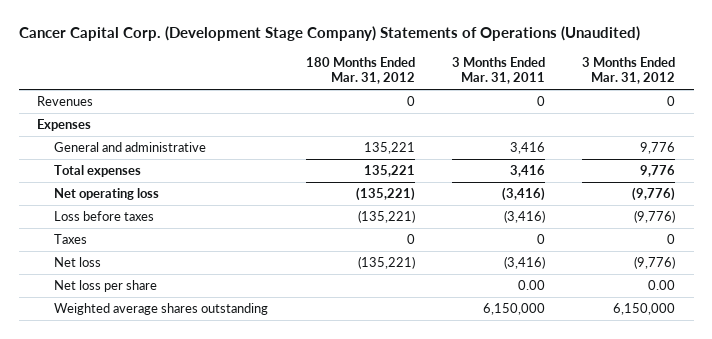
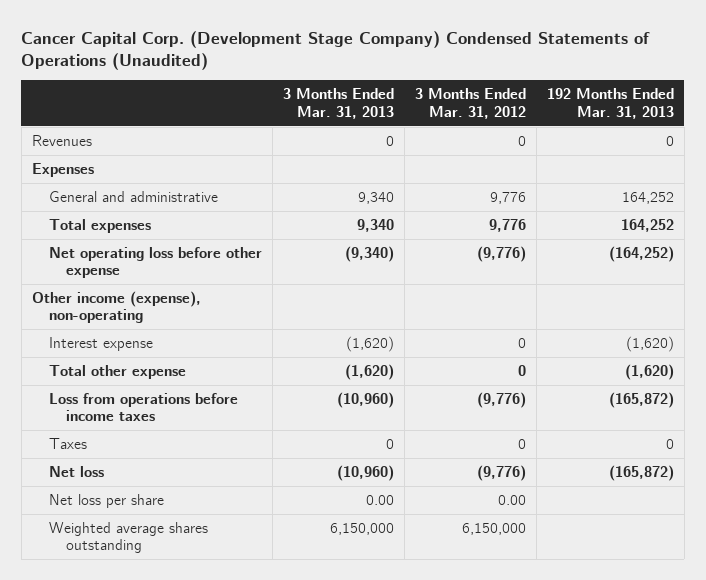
- Cancer Capital Corp. (Development Stage Company) Statements of Operations (Unaudited)
+ Cancer Capital Corp. (Development Stage Company) Condensed Statements of Operations (Unaudited)
- | 180 Months Ended Mar. 31, 2012 | 3 Months Ended Mar. 31, 2011 | 3 Months Ended Mar. 31, 2012
+ | 3 Months Ended Mar. 31, 2013 | 3 Months Ended Mar. 31, 2012 | 192 Months Ended Mar. 31, 2013
- Net operating loss | (135,221) | (3,416) | (9,776)
- Loss before taxes | (135,221) | (3,416) | (9,776)
+ Net operating loss before other expense | (9,340) | (9,776) | (164,252)
+ Other income (expense), non-operating
+ Interest expense | (1,620) | 0 | (1,620)
+ Total other expense | (1,620) | 0 | (1,620)
+ Loss from operations before income taxes | (10,960) | (9,776) | (165,872)

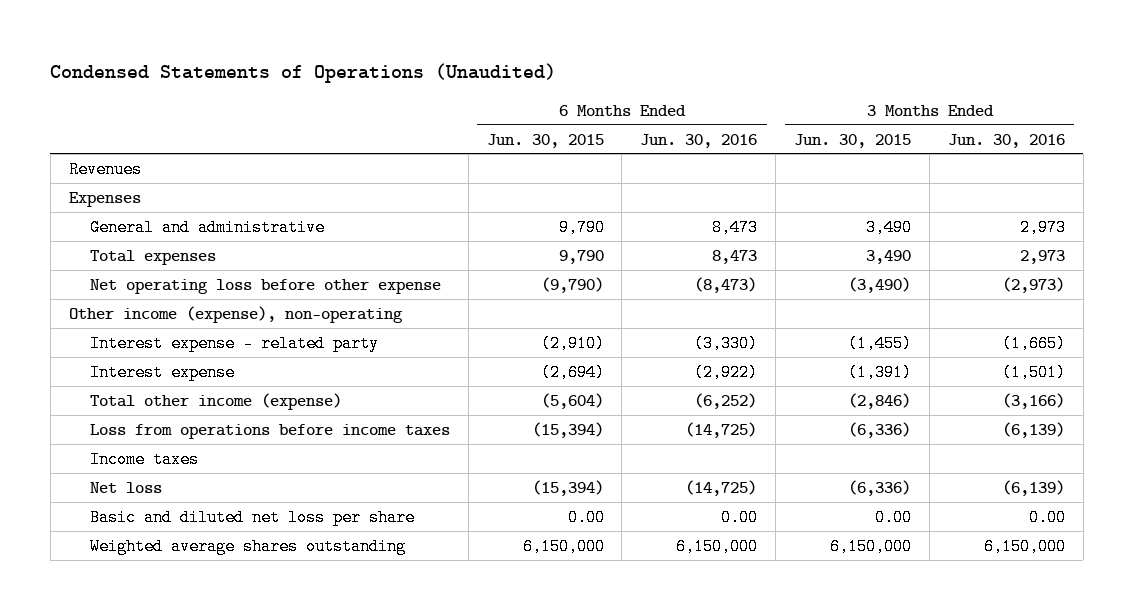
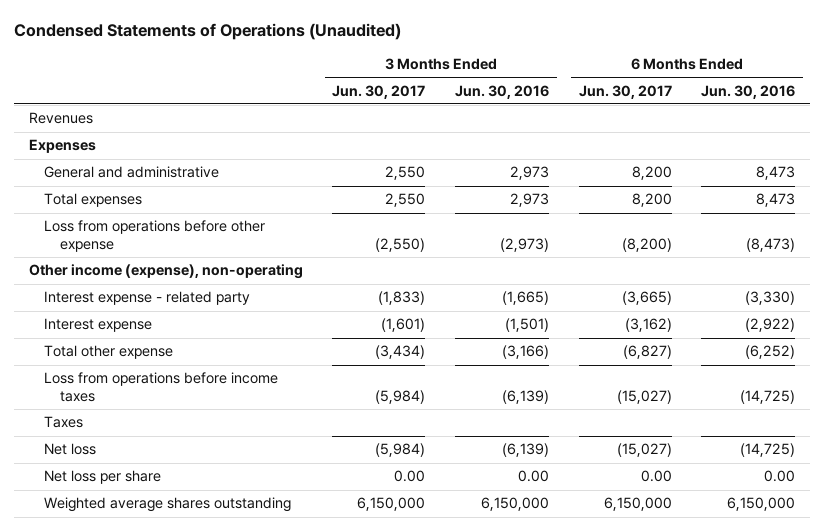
- | 6 Months Ended Jun. 30, 2015 | 6 Months Ended Jun. 30, 2016 | 3 Months Ended Jun. 30, 2015 | 3 Months Ended Jun. 30, 2016
+ | 3 Months Ended Jun. 30, 2017 | 3 Months Ended Jun. 30, 2016 | 6 Months Ended Jun. 30, 2017 | 6 Months Ended Jun. 30, 2016
- Net operating loss before other expense | (9,790) | (8,473) | (3,490) | (2,973)
+ Loss from operations before other expense | (2,550) | (2,973) | (8,200) | (8,473)
- Total other income (expense) | (5,604) | (6,252) | (2,846) | (3,166)
+ Total other expense | (3,434) | (3,166) | (6,827) | (6,252)
- Income taxes
+ Taxes
- Basic and diluted net loss per share | 0.00 | 0.00 | 0.00 | 0.00
+ Net loss per share | 0.00 | 0.00 | 0.00 | 0.00

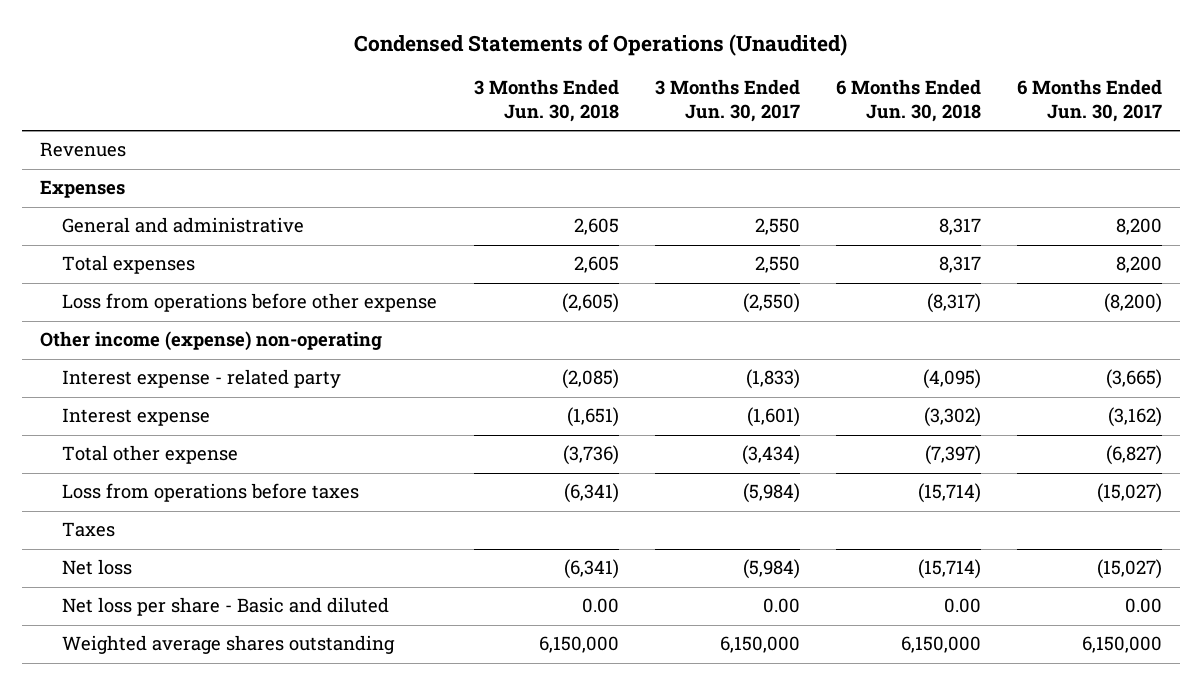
- | 3 Months Ended Jun. 30, 2017 | 3 Months Ended Jun. 30, 2016 | 6 Months Ended Jun. 30, 2017 | 6 Months Ended Jun. 30, 2016
+ | 3 Months Ended Jun. 30, 2018 | 3 Months Ended Jun. 30, 2017 | 6 Months Ended Jun. 30, 2018 | 6 Months Ended Jun. 30, 2017
- Other income (expense), non-operating
+ Other income (expense) non-operating
- Loss from operations before income taxes | (5,984) | (6,139) | (15,027) | (14,725)
+ Loss from operations before taxes | (6,341) | (5,984) | (15,714) | (15,027)
- Net loss per share | 0.00 | 0.00 | 0.00 | 0.00
+ Net loss per share - Basic and diluted | 0.00 | 0.00 | 0.00 | 0.00

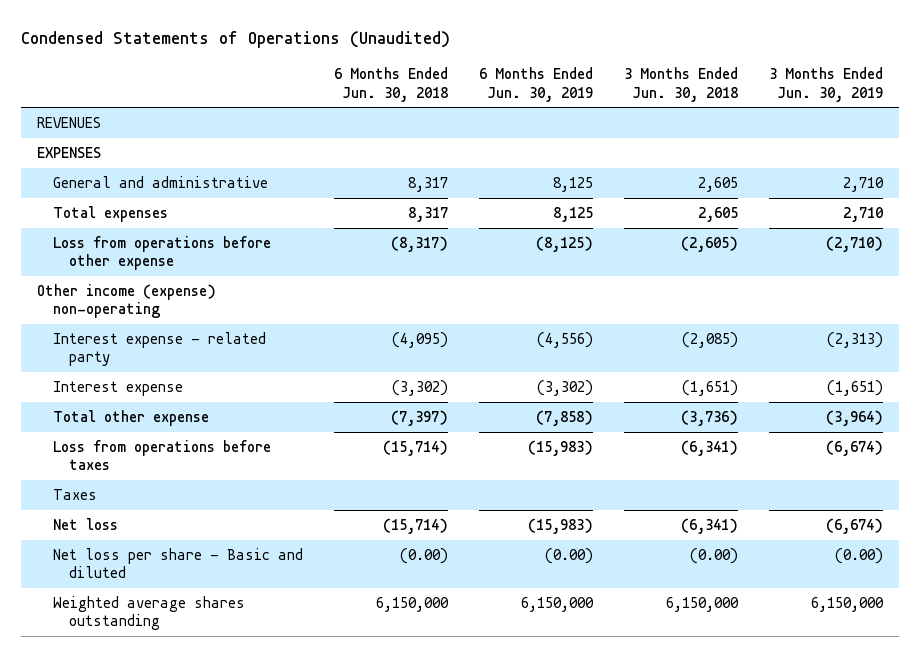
- | 3 Months Ended Jun. 30, 2018 | 3 Months Ended Jun. 30, 2017 | 6 Months Ended Jun. 30, 2018 | 6 Months Ended Jun. 30, 2017
+ | 6 Months Ended Jun. 30, 2018 | 6 Months Ended Jun. 30, 2019 | 3 Months Ended Jun. 30, 2018 | 3 Months Ended Jun. 30, 2019
- Revenues
- Expenses
+ REVENUES
+ EXPENSES
- Net loss per share - Basic and diluted | 0.00 | 0.00 | 0.00 | 0.00
+ Net loss per share - Basic and diluted | (0.00) | (0.00) | (0.00) | (0.00)

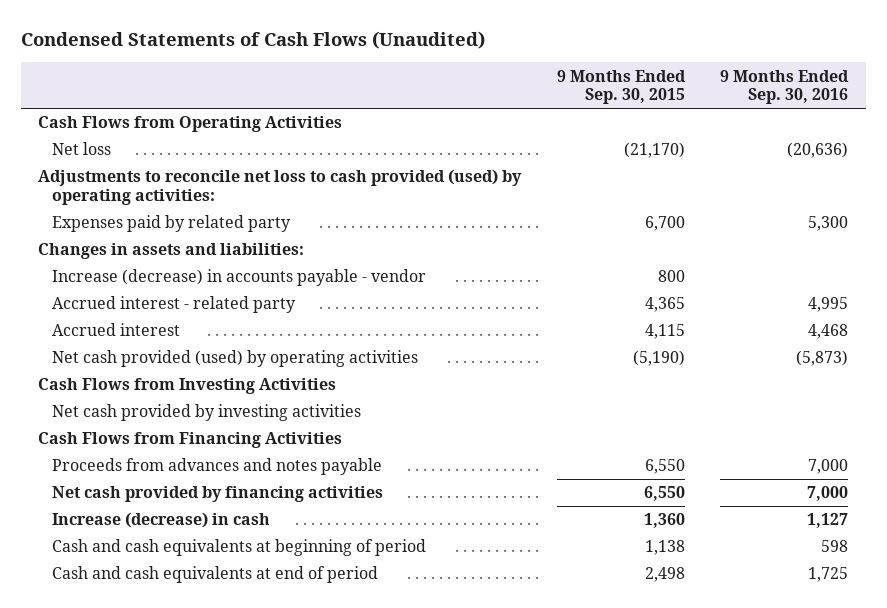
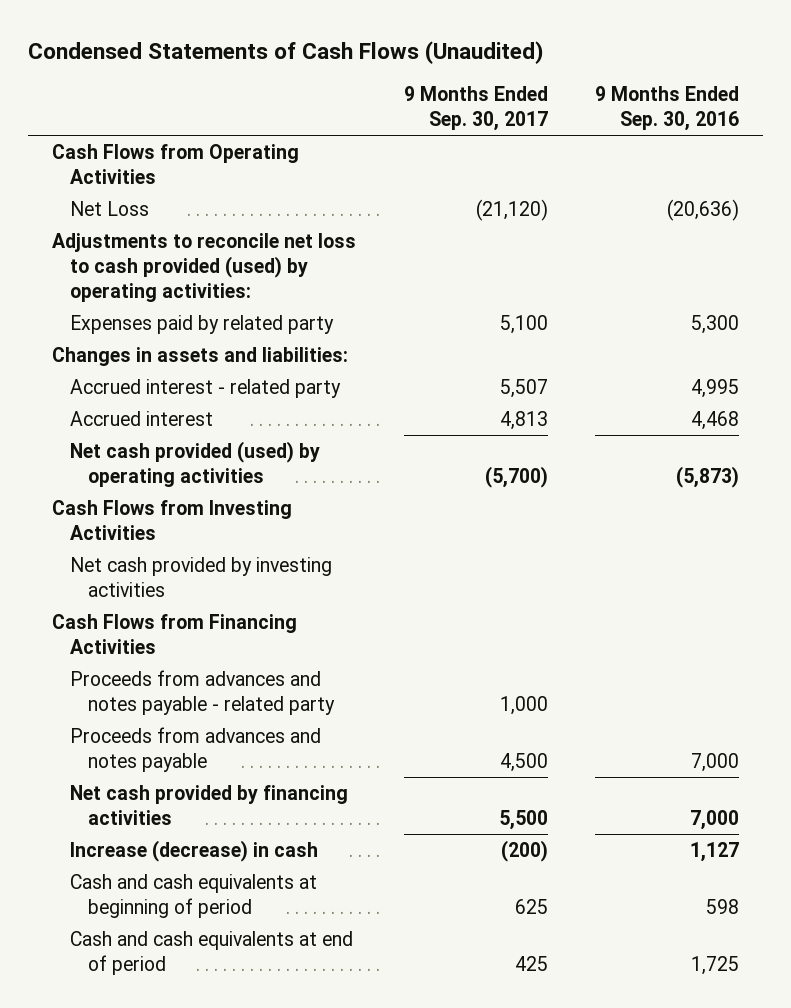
- | 9 Months Ended Sep. 30, 2015 | 9 Months Ended Sep. 30, 2016
+ | 9 Months Ended Sep. 30, 2017 | 9 Months Ended Sep. 30, 2016
- Net loss | (21,170) | (20,636)
+ Net Loss | (21,120) | (20,636)
- Increase (decrease) in accounts payable - vendor | 800 |
+ Proceeds from advances and notes payable - related party | 1,000 |

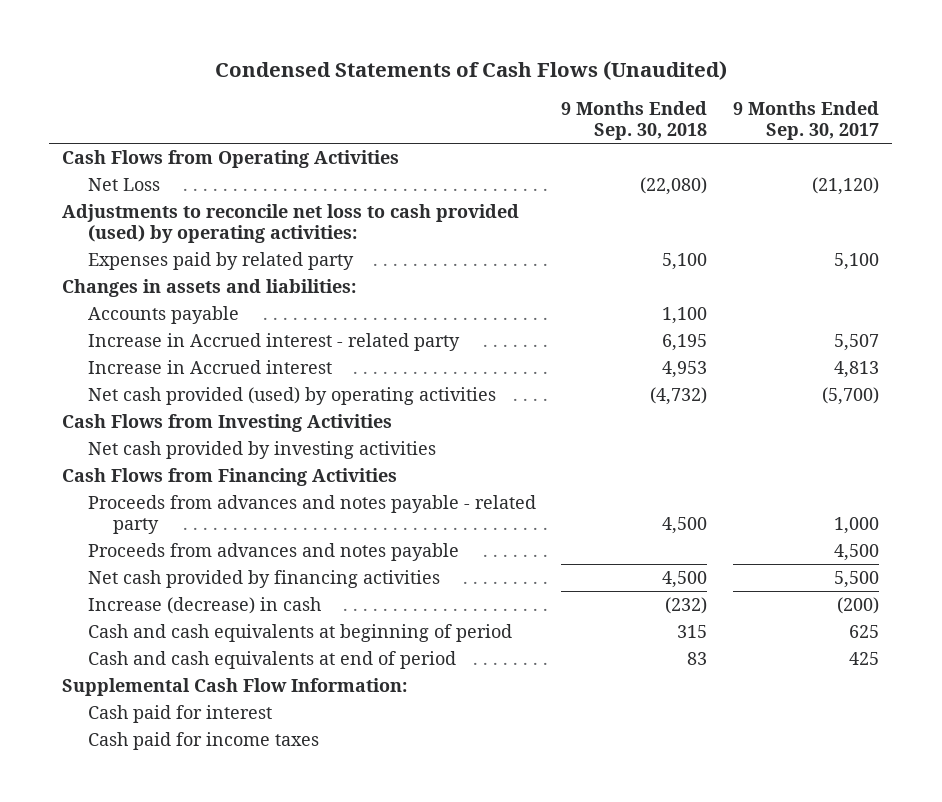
- | 9 Months Ended Sep. 30, 2017 | 9 Months Ended Sep. 30, 2016
+ | 9 Months Ended Sep. 30, 2018 | 9 Months Ended Sep. 30, 2017
- Accrued interest - related party | 5,507 | 4,995
- Accrued interest | 4,813 | 4,468
+ Accounts payable | 1,100 |
+ Increase in Accrued interest - related party | 6,195 | 5,507
+ Increase in Accrued interest | 4,953 | 4,813
+ Supplemental Cash Flow Information:
+ Cash paid for interest
+ Cash paid for income taxes

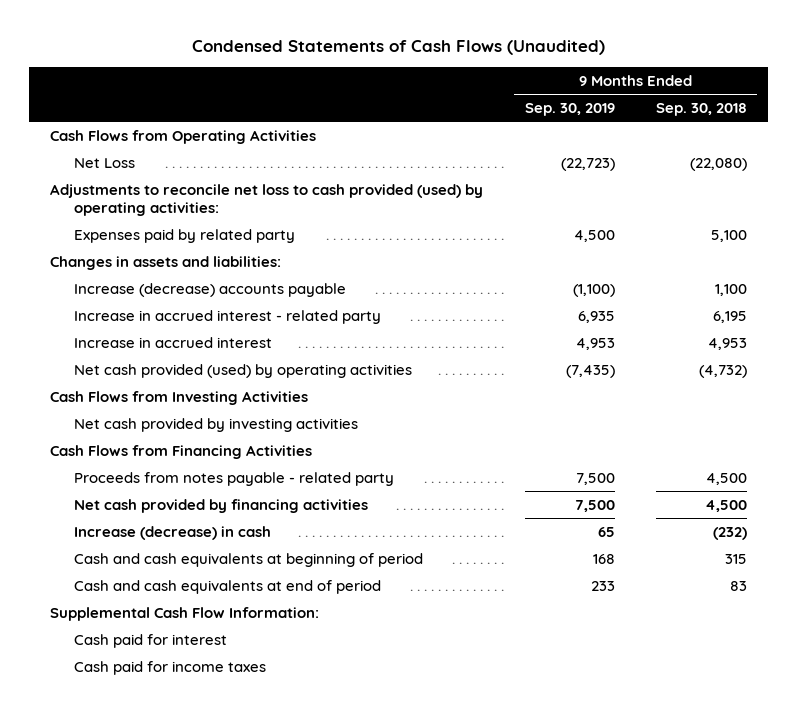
- | 9 Months Ended Sep. 30, 2018 | 9 Months Ended Sep. 30, 2017
+ | 9 Months Ended Sep. 30, 2019 | 9 Months Ended Sep. 30, 2018
- Accounts payable | 1,100 |
- Increase in Accrued interest - related party | 6,195 | 5,507
- Increase in Accrued interest | 4,953 | 4,813
+ Increase (decrease) accounts payable | (1,100) | 1,100
+ Increase in accrued interest - related party | 6,935 | 6,195
+ Increase in accrued interest | 4,953 | 4,953
- Proceeds from advances and notes payable - related party | 4,500 | 1,000
- Proceeds from advances and notes payable | | 4,500
+ Proceeds from notes payable - related party | 7,500 | 4,500

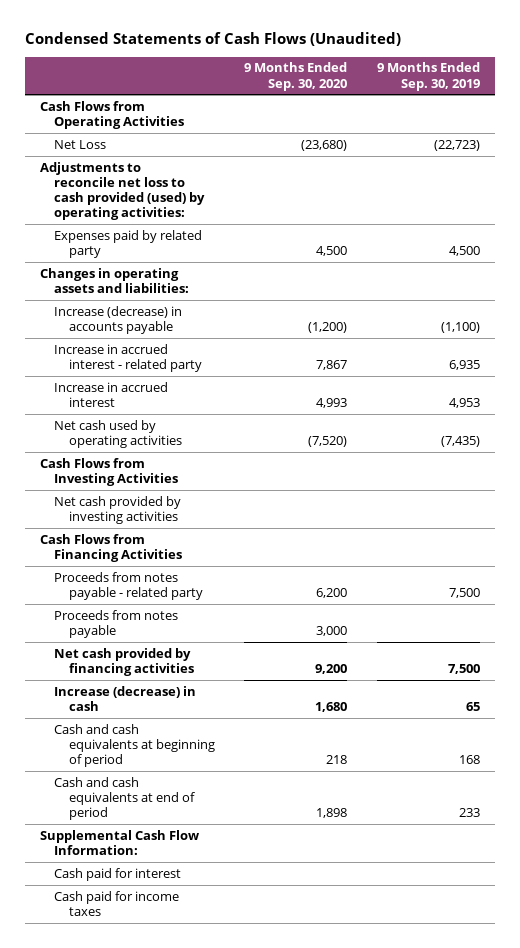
- | 9 Months Ended Sep. 30, 2019 | 9 Months Ended Sep. 30, 2018
+ | 9 Months Ended Sep. 30, 2020 | 9 Months Ended Sep. 30, 2019
- Changes in assets and liabilities:
- Increase (decrease) accounts payable | (1,100) | 1,100
+ Changes in operating assets and liabilities:
+ Increase (decrease) in accounts payable | (1,200) | (1,100)
- Net cash provided (used) by operating activities | (7,435) | (4,732)
+ Net cash used by operating activities | (7,520) | (7,435)
+ Proceeds from notes payable | 3,000 |

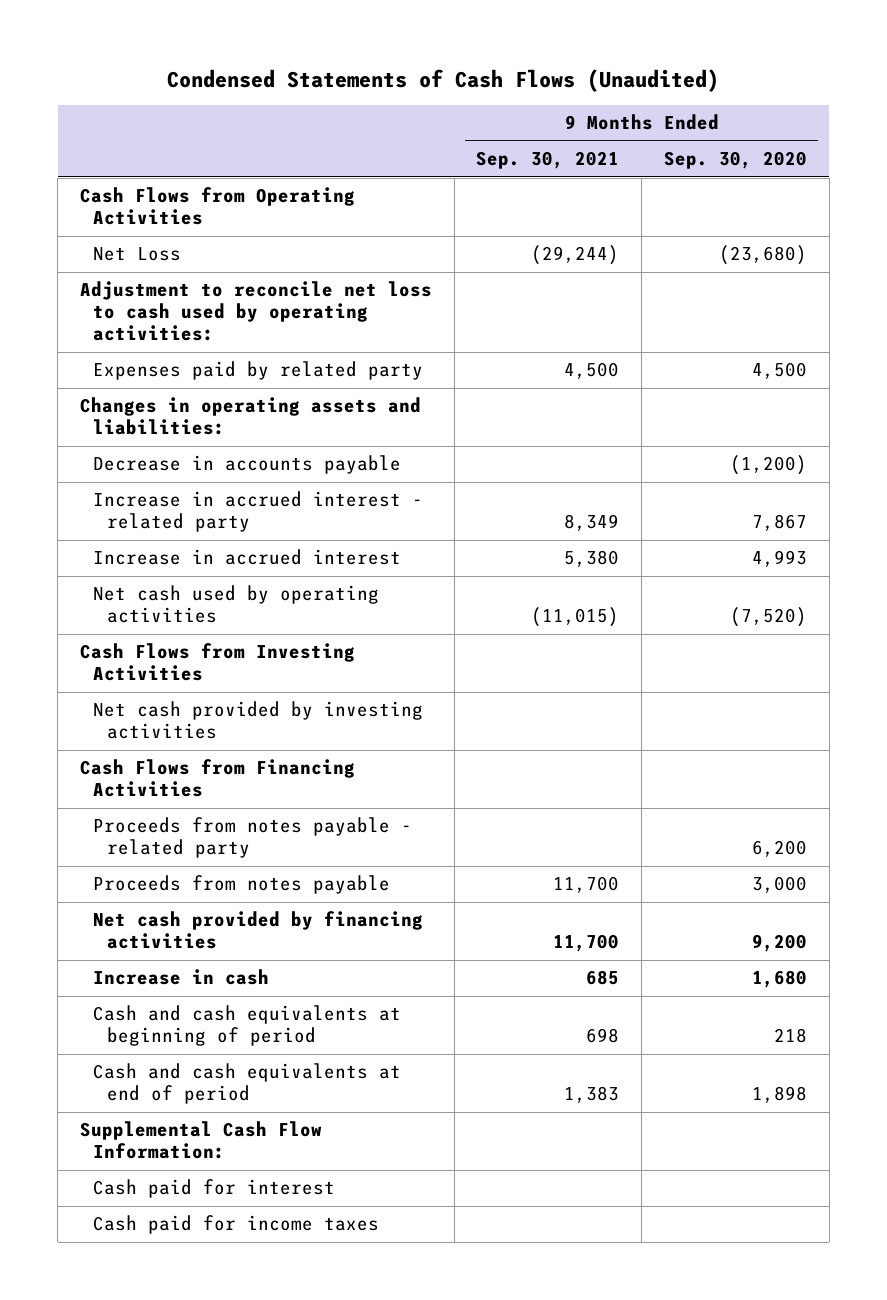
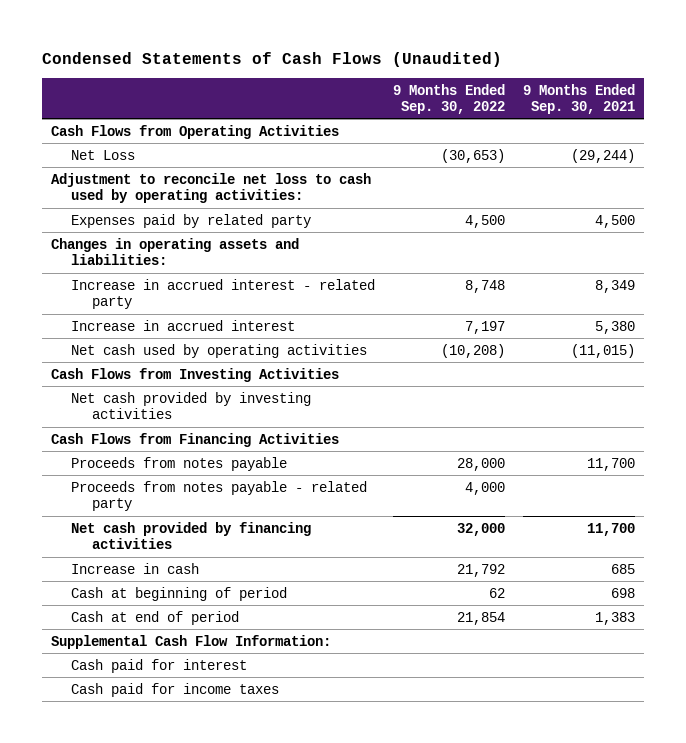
- | 9 Months Ended Sep. 30, 2021 | 9 Months Ended Sep. 30, 2020
+ | 9 Months Ended Sep. 30, 2022 | 9 Months Ended Sep. 30, 2021
- Decrease in accounts payable | | (1,200)
moved down: Proceeds from notes payable - related party | 4,000 |
- Cash and cash equivalents at beginning of period | 698 | 218
- Cash and cash equivalents at end of period | 1,383 | 1,898
+ Cash at beginning of period | 62 | 698
+ Cash at end of period | 21,854 | 1,383

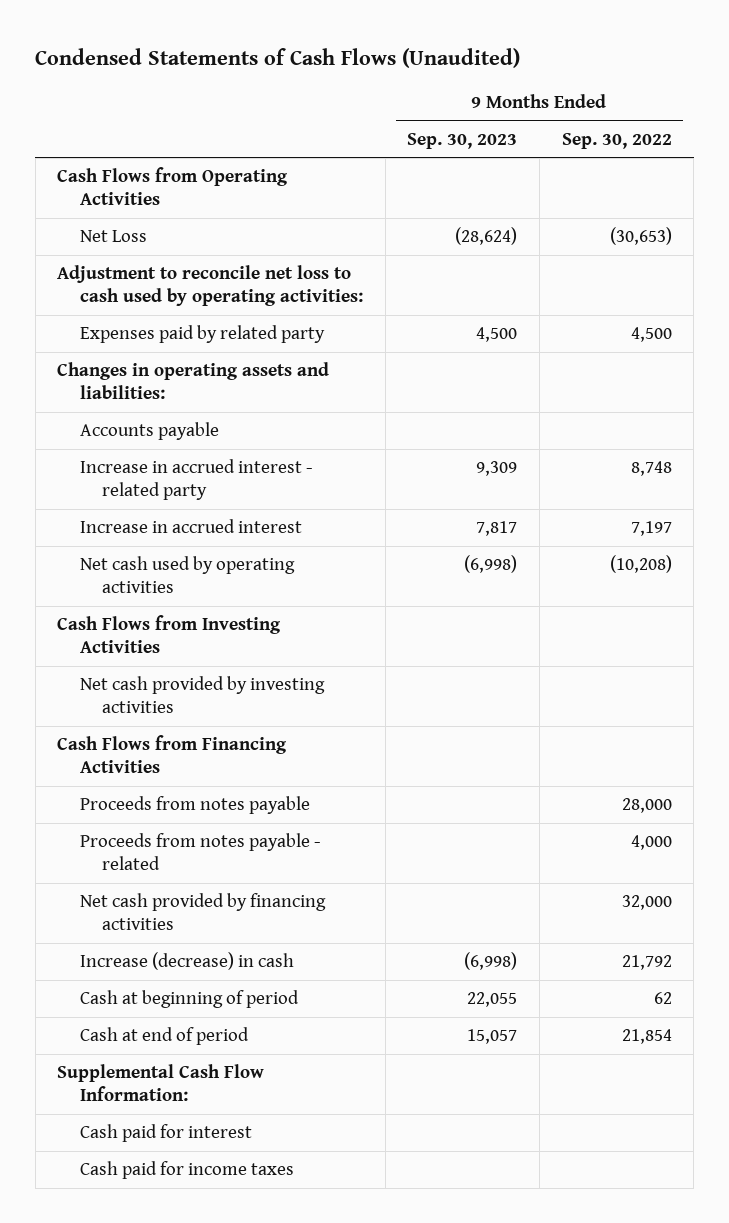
- | 9 Months Ended Sep. 30, 2022 | 9 Months Ended Sep. 30, 2021
+ | 9 Months Ended Sep. 30, 2023 | 9 Months Ended Sep. 30, 2022
+ Accounts payable
- Proceeds from notes payable - related party | 4,000 |
+ Proceeds from notes payable - related | | 4,000
- Increase in cash | 21,792 | 685
+ Increase (decrease) in cash | (6,998) | 21,792

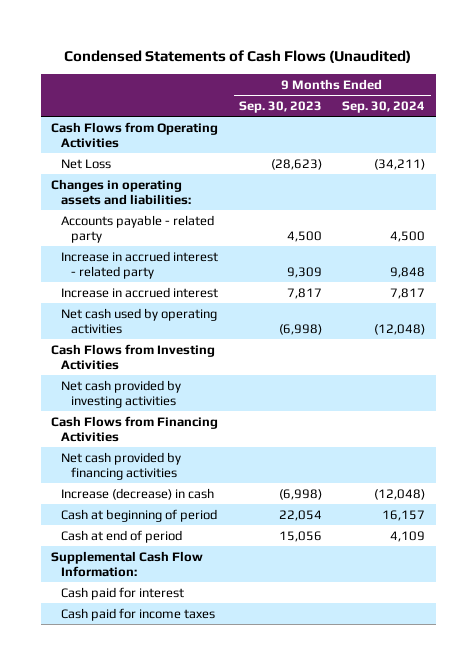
- | 9 Months Ended Sep. 30, 2023 | 9 Months Ended Sep. 30, 2022
+ | 9 Months Ended Sep. 30, 2023 | 9 Months Ended Sep. 30, 2024
- Net Loss | (28,624) | (30,653)
- Adjustment to reconcile net loss to cash used by operating activities:
- Expenses paid by related party | 4,500 | 4,500
+ Net Loss | (28,623) | (34,211)
- Accounts payable
+ Accounts payable - related party | 4,500 | 4,500
- Proceeds from notes payable | | 28,000
- Proceeds from notes payable - related | | 4,000
- Cash at beginning of period | 22,055 | 62
- Cash at end of period | 15,057 | 21,854
+ Cash at beginning of period | 22,054 | 16,157
+ Cash at end of period | 15,056 | 4,109

